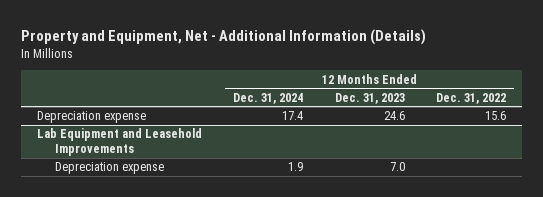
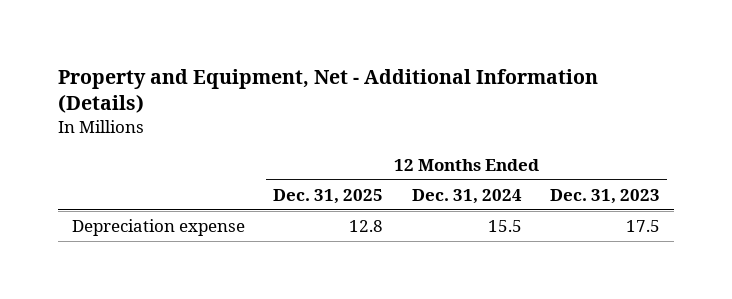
- | 12 Months Ended Dec. 31, 2024 | 12 Months Ended Dec. 31, 2023 | 12 Months Ended Dec. 31, 2022
+ | 12 Months Ended Dec. 31, 2025 | 12 Months Ended Dec. 31, 2024 | 12 Months Ended Dec. 31, 2023
- Depreciation expense | 17.4 | 24.6 | 15.6
- Lab Equipment and Leasehold Improvements
- Depreciation expense | 1.9 | 7.0 |
+ Depreciation expense | 12.8 | 15.5 | 17.5

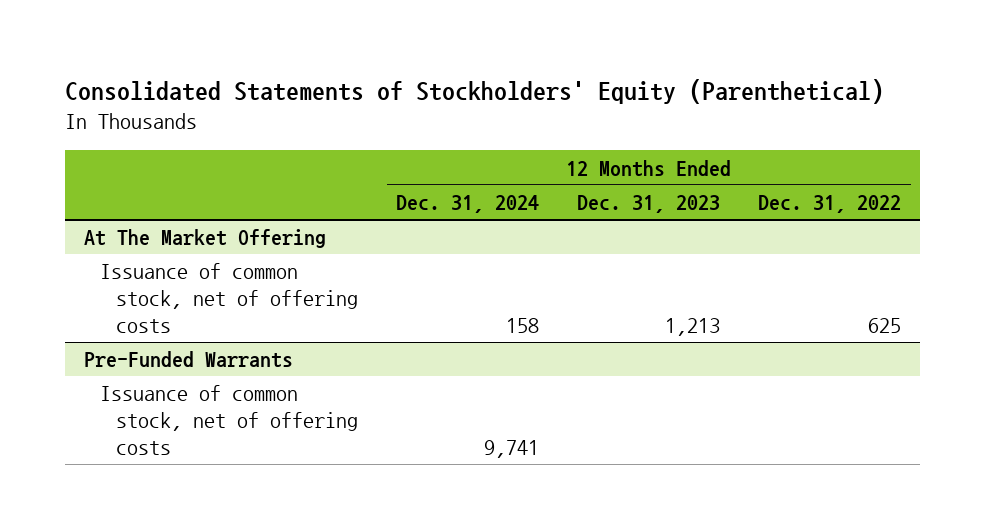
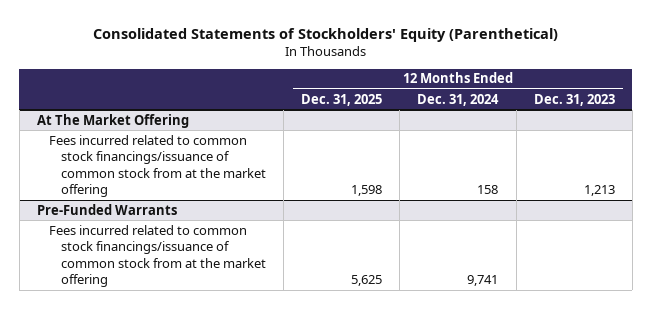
- | 12 Months Ended Dec. 31, 2024 | 12 Months Ended Dec. 31, 2023 | 12 Months Ended Dec. 31, 2022
+ | 12 Months Ended Dec. 31, 2025 | 12 Months Ended Dec. 31, 2024 | 12 Months Ended Dec. 31, 2023
@ At The Market Offering
- Issuance of common stock, net of offering costs | 158 | 1,213 | 625
+ Fees incurred related to common stock financings/issuance of common stock from at the market offering | 1,598 | 158 | 1,213
@ Pre-Funded Warrants
- Issuance of common stock, net of offering costs | 9,741 | |
+ Fees incurred related to common stock financings/issuance of common stock from at the market offering | 5,625 | 9,741 |

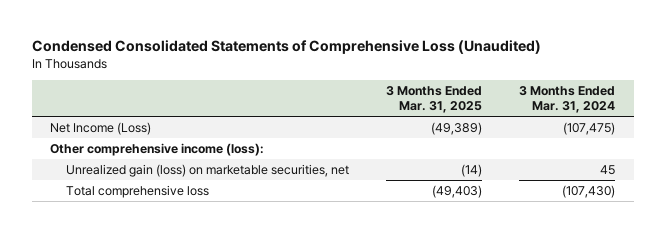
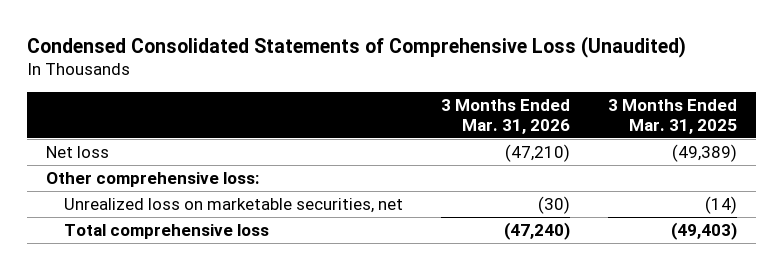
- | 3 Months Ended Mar. 31, 2025 | 3 Months Ended Mar. 31, 2024
+ | 3 Months Ended Mar. 31, 2026 | 3 Months Ended Mar. 31, 2025
- Net Income (Loss) | (49,389) | (107,475)
- Other comprehensive income (loss):
- Unrealized gain (loss) on marketable securities, net | (14) | 45
+ Net loss | (47,210) | (49,389)
+ Other comprehensive loss:
+ Unrealized loss on marketable securities, net | (30) | (14)

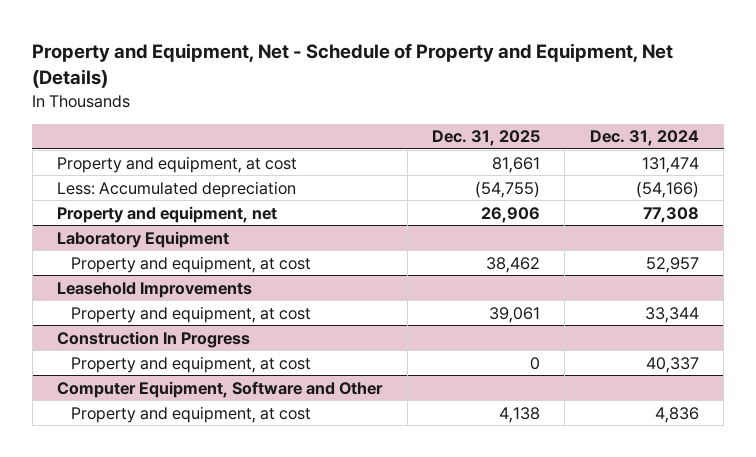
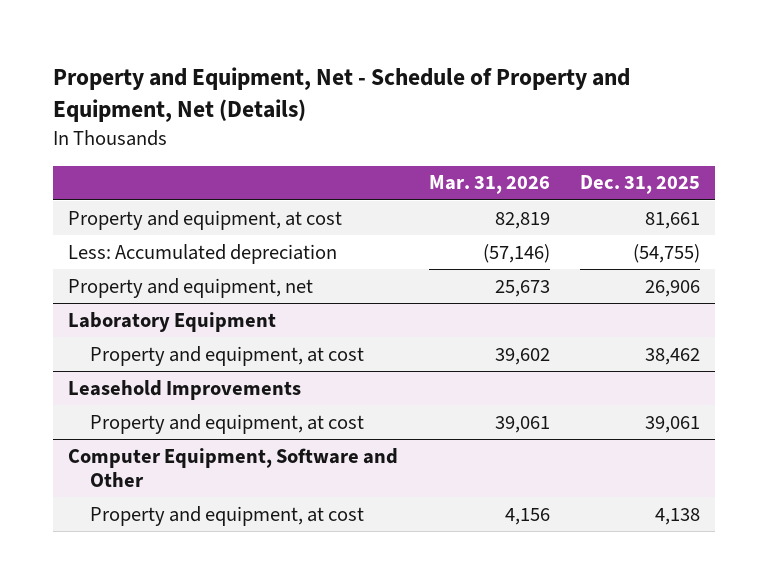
- | Dec. 31, 2025 | Dec. 31, 2024
+ | Mar. 31, 2026 | Dec. 31, 2025
- Construction In Progress
- Property and equipment, at cost | 0 | 40,337

